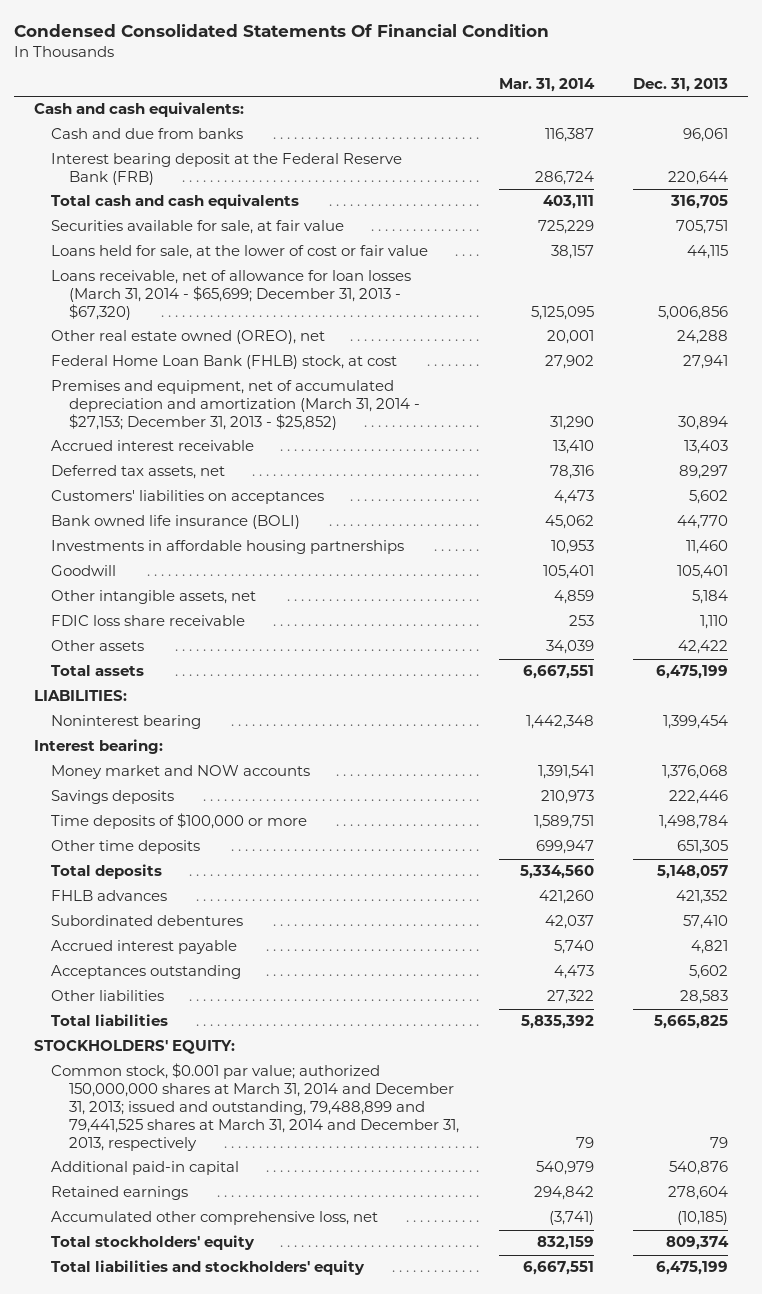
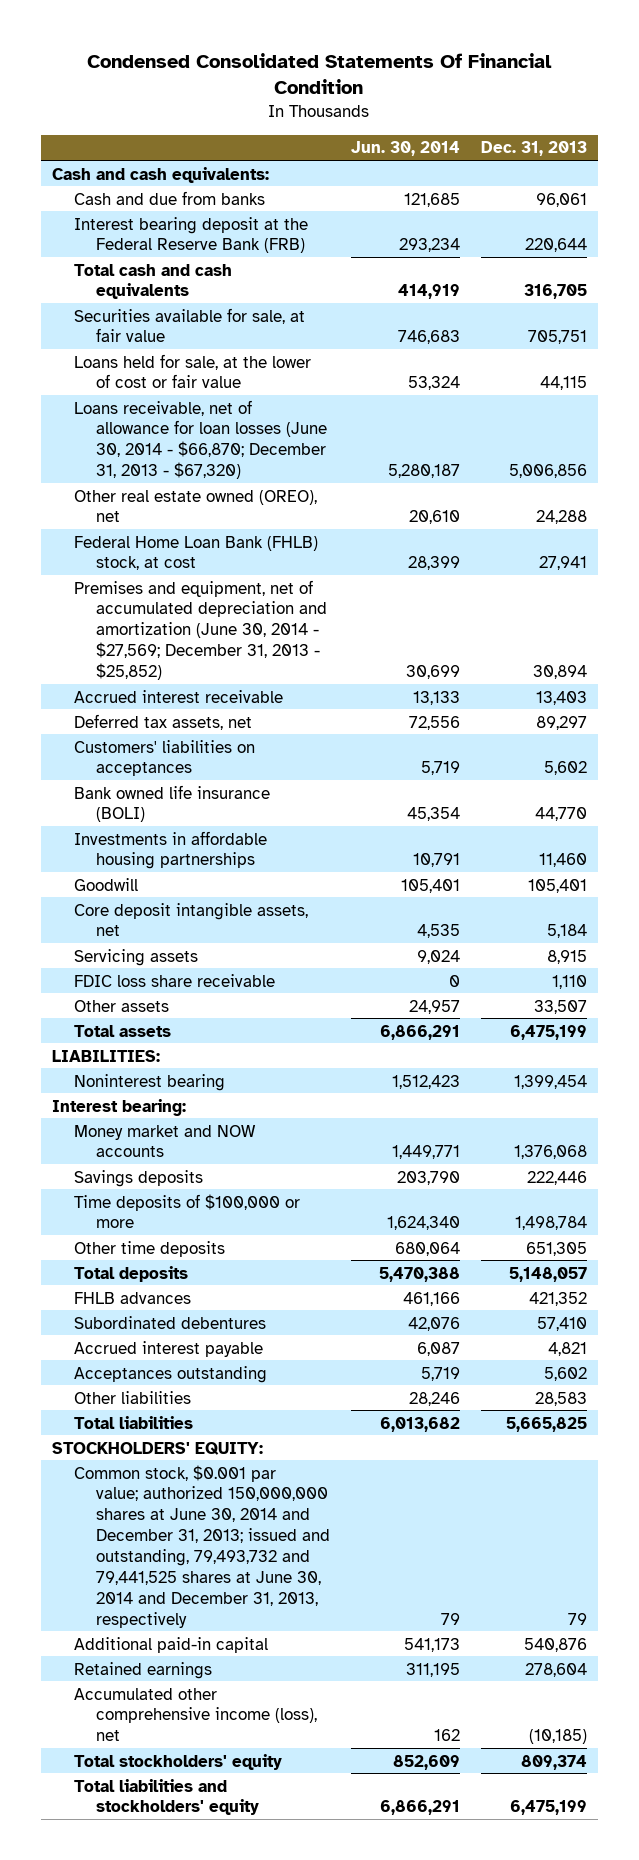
- | Mar. 31, 2014 | Dec. 31, 2013
+ | Jun. 30, 2014 | Dec. 31, 2013
- Loans receivable, net of allowance for loan losses (March 31, 2014 - $65,699; December 31, 2013 - $67,320) | 5,125,095 | 5,006,856
+ Loans receivable, net of allowance for loan losses (June 30, 2014 - $66,870; December 31, 2013 - $67,320) | 5,280,187 | 5,006,856
- Premises and equipment, net of accumulated depreciation and amortization (March 31, 2014 - $27,153; December 31, 2013 - $25,852) | 31,290 | 30,894
+ Premises and equipment, net of accumulated depreciation and amortization (June 30, 2014 - $27,569; December 31, 2013 - $25,852) | 30,699 | 30,894
- Other intangible assets, net | 4,859 | 5,184
+ Core deposit intangible assets, net | 4,535 | 5,184
+ Servicing assets | 9,024 | 8,915
- Other assets | 34,039 | 42,422
+ Other assets | 24,957 | 33,507
- Common stock, $0.001 par value; authorized 150,000,000 shares at March 31, 2014 and December 31, 2013; issued and outstanding, 79,488,899 and 79,441,525 shares at March 31, 2014 and December 31, 2013, respectively | 79 | 79
+ Common stock, $0.001 par value; authorized 150,000,000 shares at June 30, 2014 and December 31, 2013; issued and outstanding, 79,493,732 and 79,441,525 shares at June 30, 2014 and December 31, 2013, respectively | 79 | 79
- Accumulated other comprehensive loss, net | (3,741) | (10,185)
+ Accumulated other comprehensive income (loss), net | 162 | (10,185)

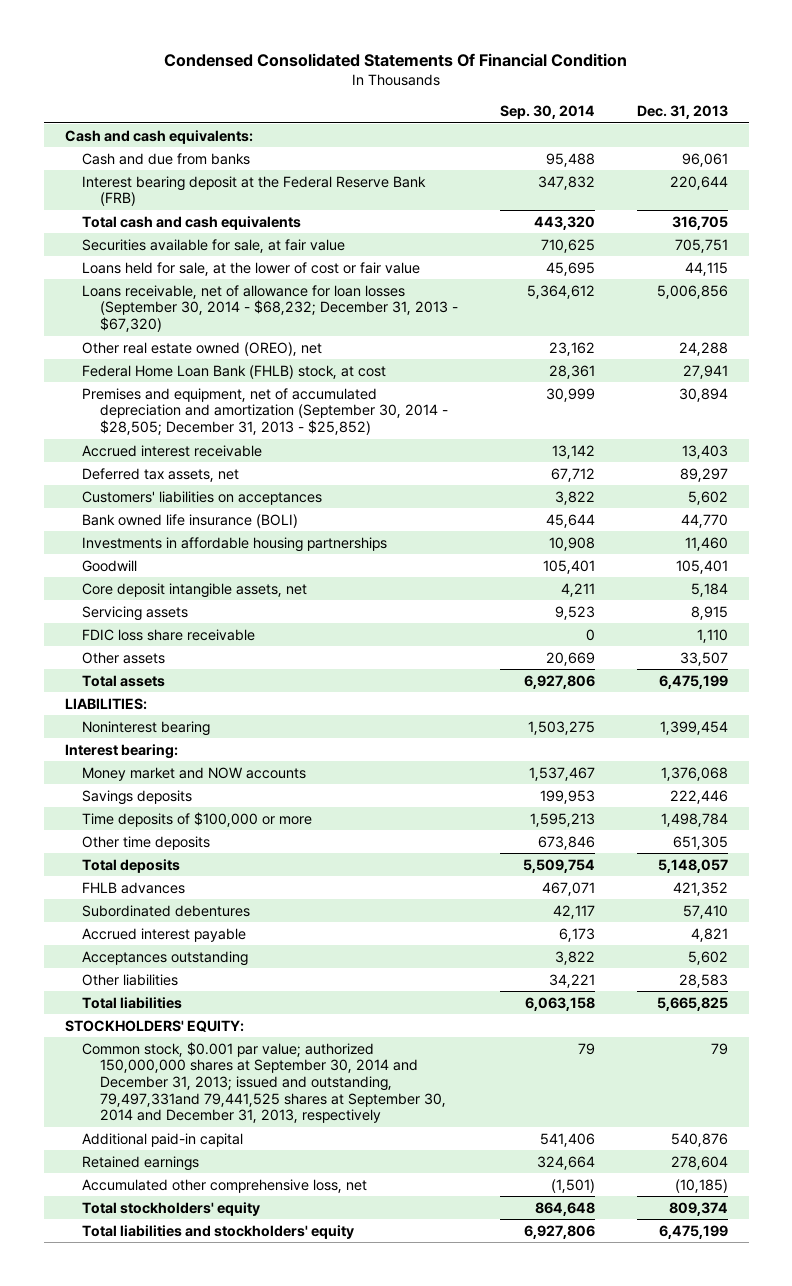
- | Jun. 30, 2014 | Dec. 31, 2013
+ | Sep. 30, 2014 | Dec. 31, 2013
- Loans receivable, net of allowance for loan losses (June 30, 2014 - $66,870; December 31, 2013 - $67,320) | 5,280,187 | 5,006,856
+ Loans receivable, net of allowance for loan losses (September 30, 2014 - $68,232; December 31, 2013 - $67,320) | 5,364,612 | 5,006,856
- Premises and equipment, net of accumulated depreciation and amortization (June 30, 2014 - $27,569; December 31, 2013 - $25,852) | 30,699 | 30,894
+ Premises and equipment, net of accumulated depreciation and amortization (September 30, 2014 - $28,505; December 31, 2013 - $25,852) | 30,999 | 30,894
- Common stock, $0.001 par value; authorized 150,000,000 shares at June 30, 2014 and December 31, 2013; issued and outstanding, 79,493,732 and 79,441,525 shares at June 30, 2014 and December 31, 2013, respectively | 79 | 79
+ Common stock, $0.001 par value; authorized 150,000,000 shares at September 30, 2014 and December 31, 2013; issued and outstanding, 79,497,331and 79,441,525 shares at September 30, 2014 and December 31, 2013, respectively | 79 | 79
- Accumulated other comprehensive income (loss), net | 162 | (10,185)
+ Accumulated other comprehensive loss, net | (1,501) | (10,185)

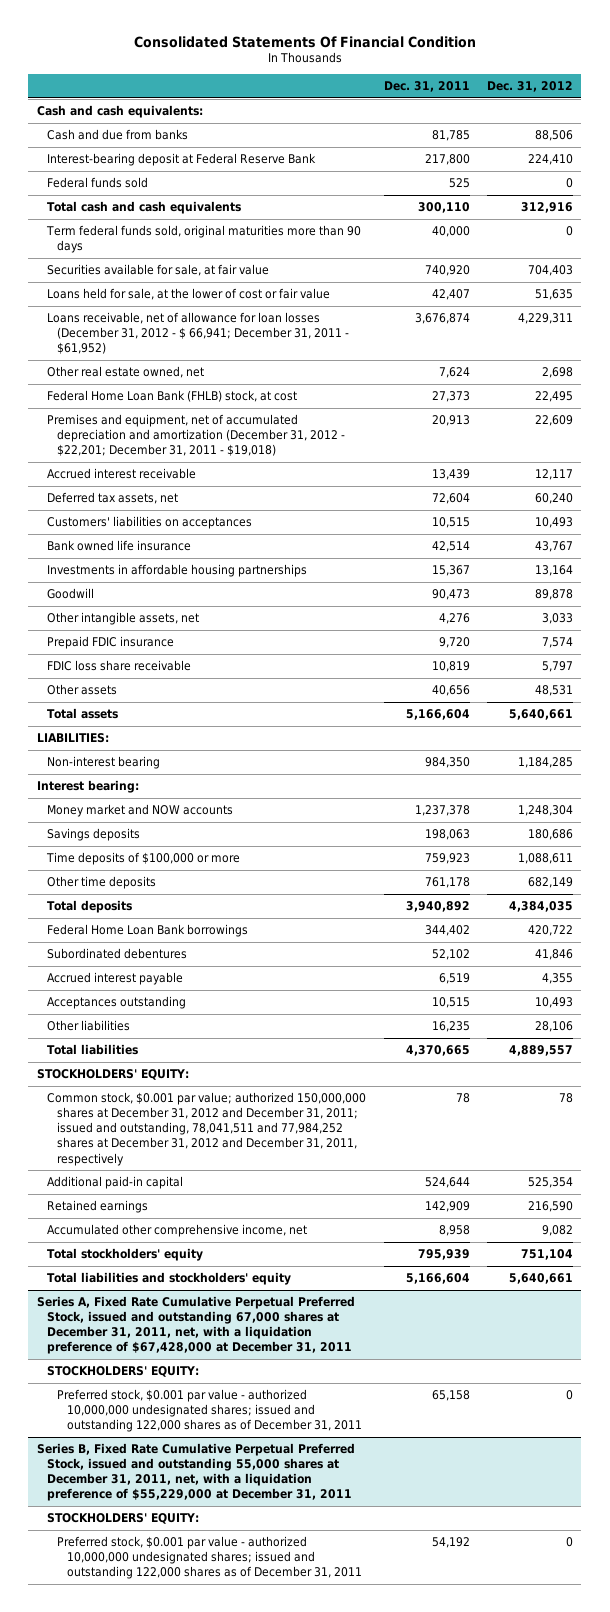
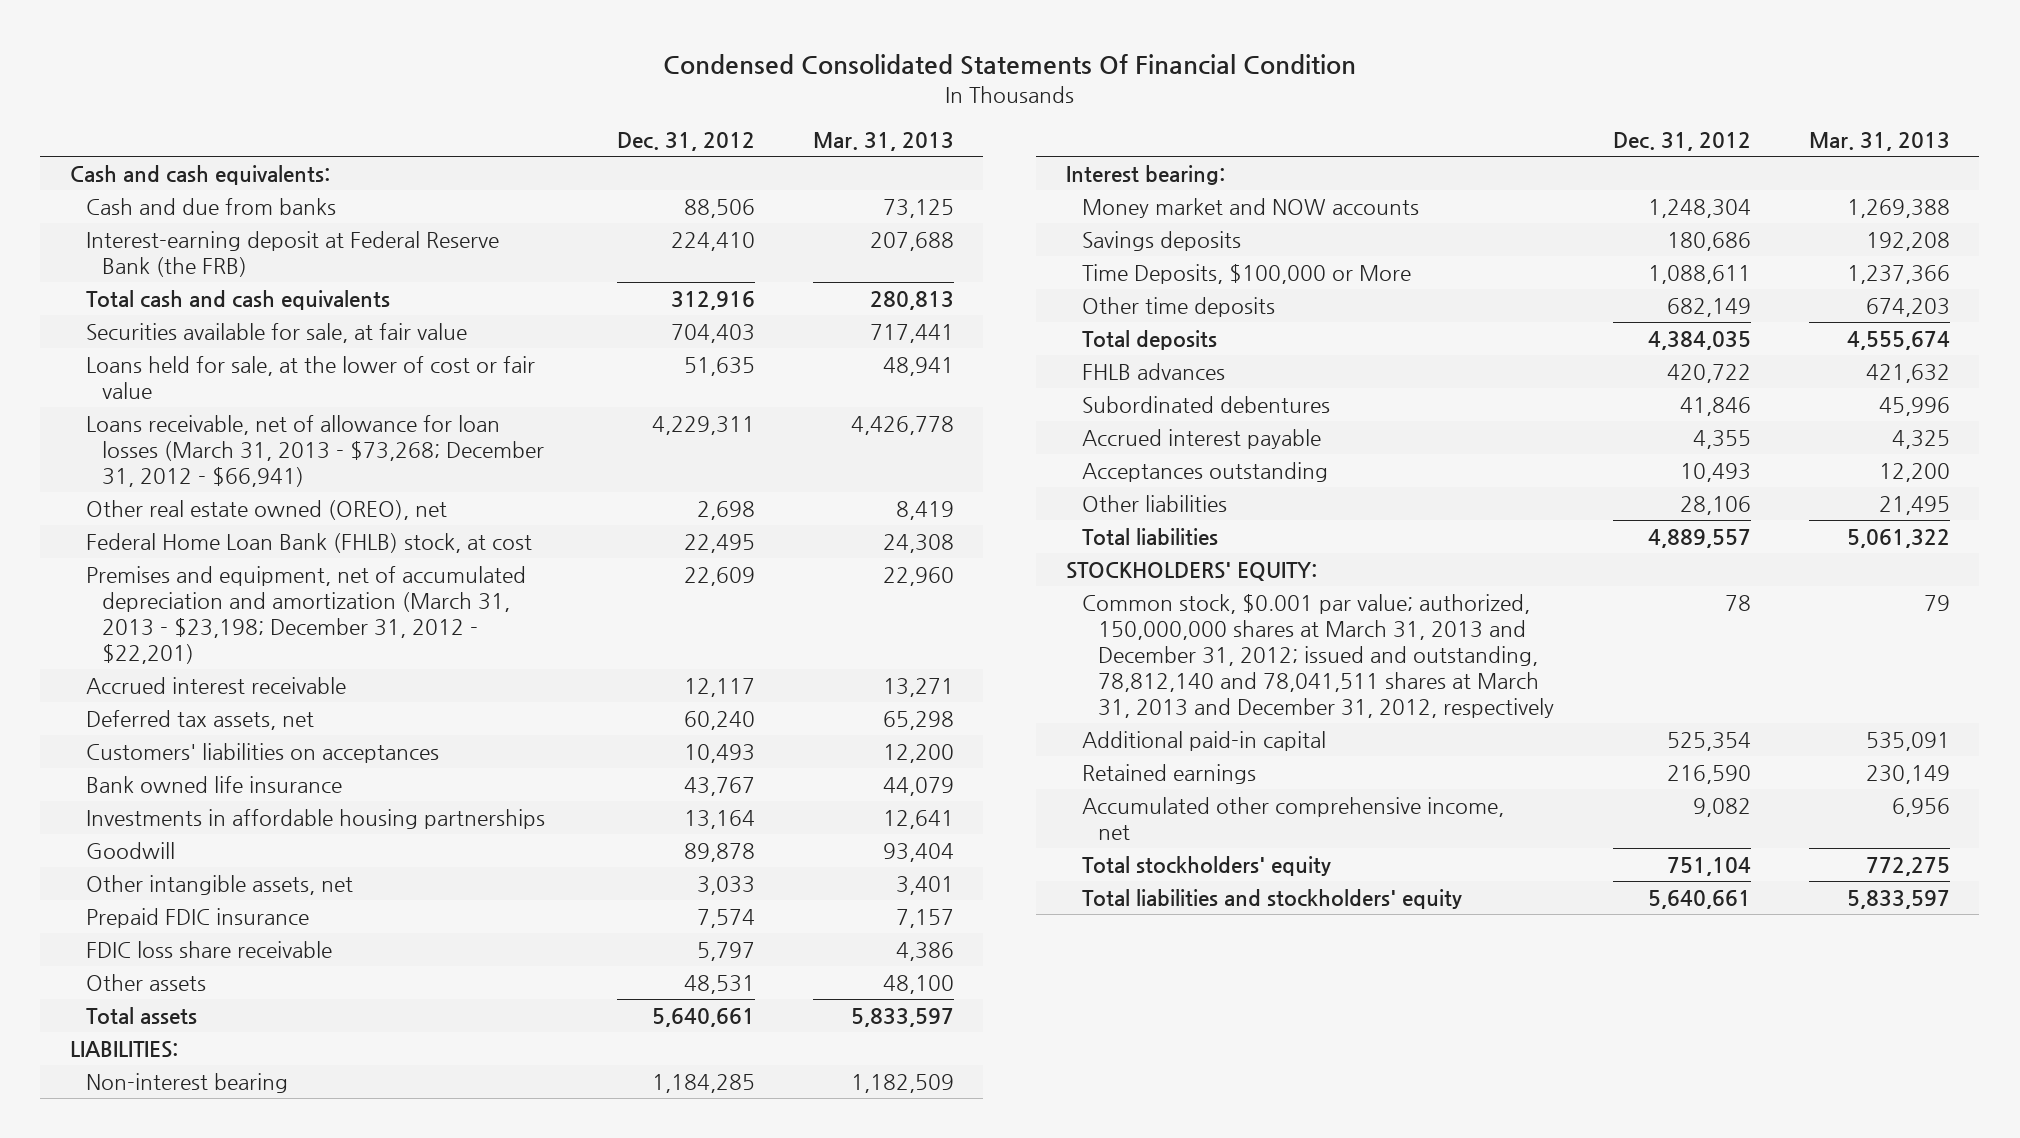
- Consolidated Statements Of Financial Condition
+ Condensed Consolidated Statements Of Financial Condition
- | Dec. 31, 2011 | Dec. 31, 2012
+ | Dec. 31, 2012 | Mar. 31, 2013
- Interest-bearing deposit at Federal Reserve Bank | 217,800 | 224,410
- Federal funds sold | 525 | 0
+ Interest-earning deposit at Federal Reserve Bank (the FRB) | 224,410 | 207,688
- Term federal funds sold, original maturities more than 90 days | 40,000 | 0
- Loans receivable, net of allowance for loan losses (December 31, 2012 - $ 66,941; December 31, 2011 - $61,952) | 3,676,874 | 4,229,311
- Other real estate owned, net | 7,624 | 2,698
+ Loans receivable, net of allowance for loan losses (March 31, 2013 - $73,268; December 31, 2012 - $66,941) | 4,229,311 | 4,426,778
+ Other real estate owned (OREO), net | 2,698 | 8,419
- Premises and equipment, net of accumulated depreciation and amortization (December 31, 2012 - $22,201; December 31, 2011 - $19,018) | 20,913 | 22,609
+ Premises and equipment, net of accumulated depreciation and amortization (March 31, 2013 - $23,198; December 31, 2012 - $22,201) | 22,609 | 22,960
- Time deposits of $100,000 or more | 759,923 | 1,088,611
+ Time Deposits, $100,000 or More | 1,088,611 | 1,237,366
- Federal Home Loan Bank borrowings | 344,402 | 420,722
+ FHLB advances | 420,722 | 421,632
- Common stock, $0.001 par value; authorized 150,000,000 shares at December 31, 2012 and December 31, 2011; issued and outstanding, 78,041,511 and 77,984,252 shares at December 31, 2012 and December 31, 2011, respectively | 78 | 78
+ Common stock, $0.001 par value; authorized, 150,000,000 shares at March 31, 2013 and December 31, 2012; issued and outstanding, 78,812,140 and 78,041,511 shares at March 31, 2013 and December 31, 2012, respectively | 78 | 79
- Series A, Fixed Rate Cumulative Perpetual Preferred Stock, issued and outstanding 67,000 shares at December 31, 2011, net, with a liquidation preference of $67,428,000 at December 31, 2011
- STOCKHOLDERS' EQUITY:
- Preferred stock, $0.001 par value - authorized 10,000,000 undesignated shares; issued and outstanding 122,000 shares as of December 31, 2011 | 65,158 | 0
- Series B, Fixed Rate Cumulative Perpetual Preferred Stock, issued and outstanding 55,000 shares at December 31, 2011, net, with a liquidation preference of $55,229,000 at December 31, 2011
- STOCKHOLDERS' EQUITY:
- Preferred stock, $0.001 par value - authorized 10,000,000 undesignated shares; issued and outstanding 122,000 shares as of December 31, 2011 | 54,192 | 0

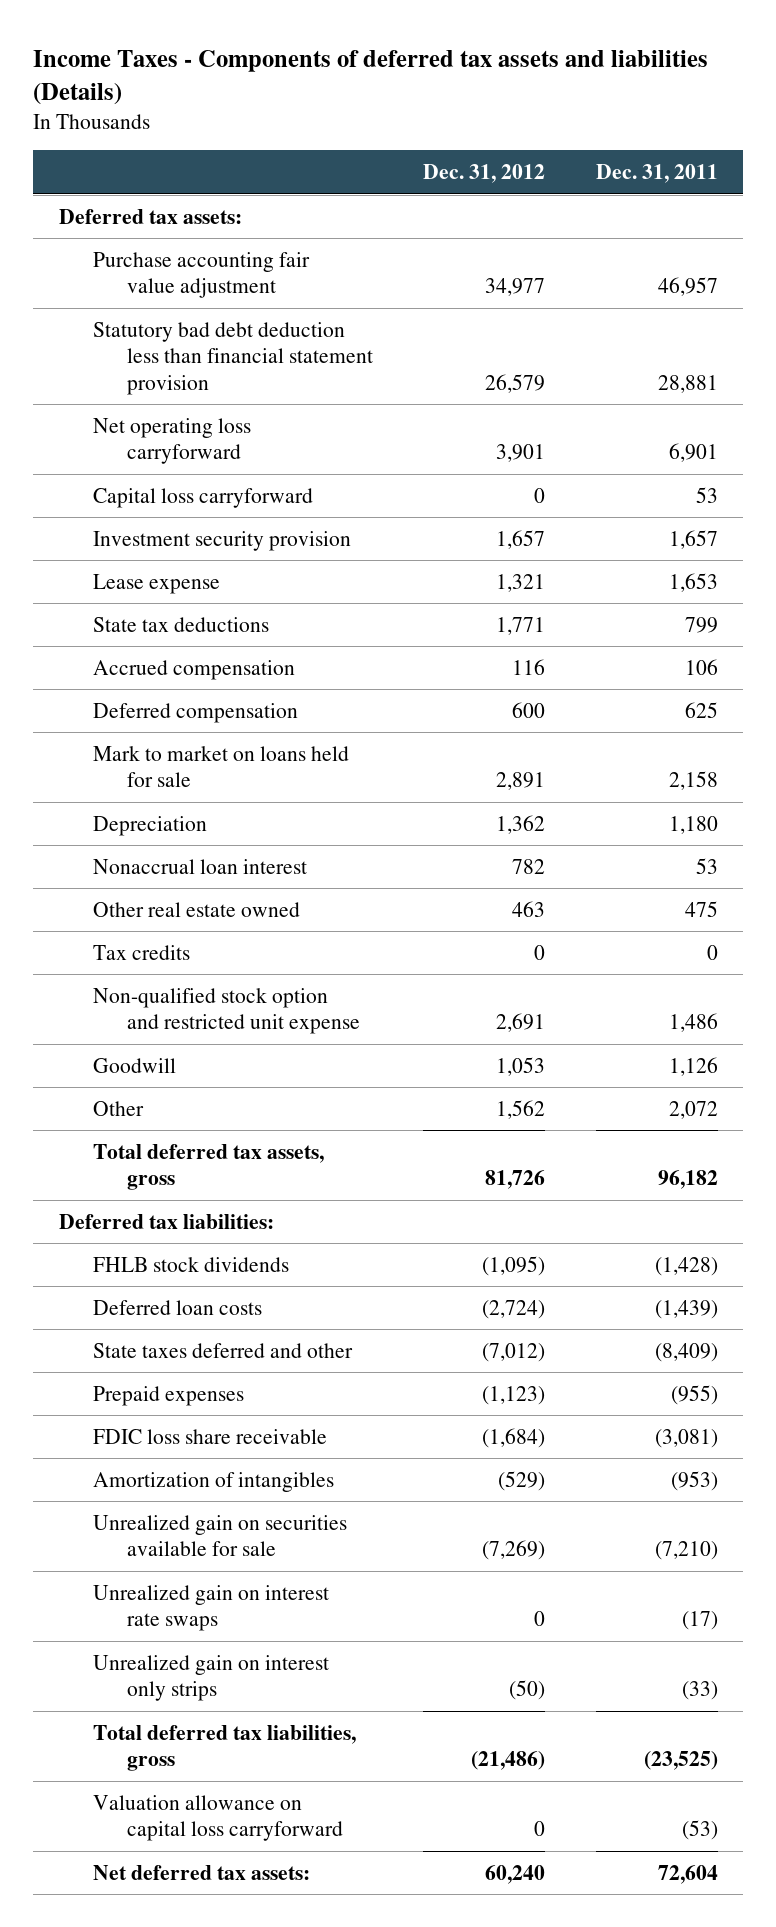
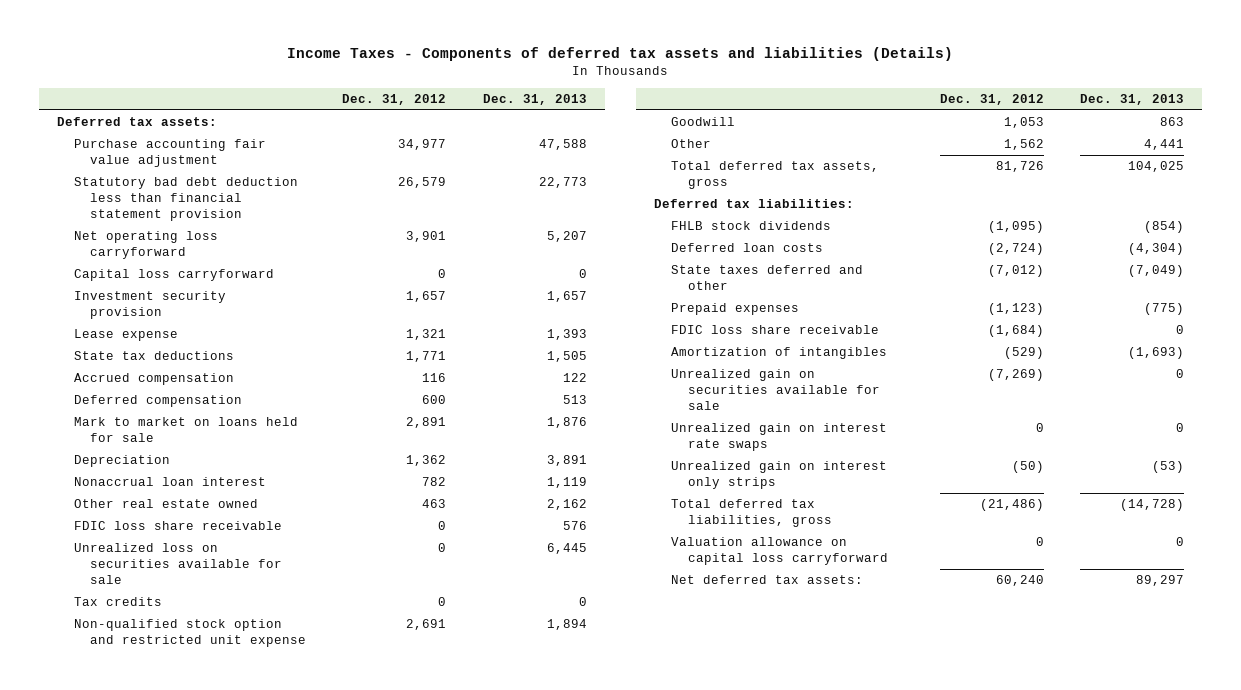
- | Dec. 31, 2012 | Dec. 31, 2011
+ | Dec. 31, 2012 | Dec. 31, 2013
+ FDIC loss share receivable | 0 | 576
+ Unrealized loss on securities available for sale | 0 | 6,445

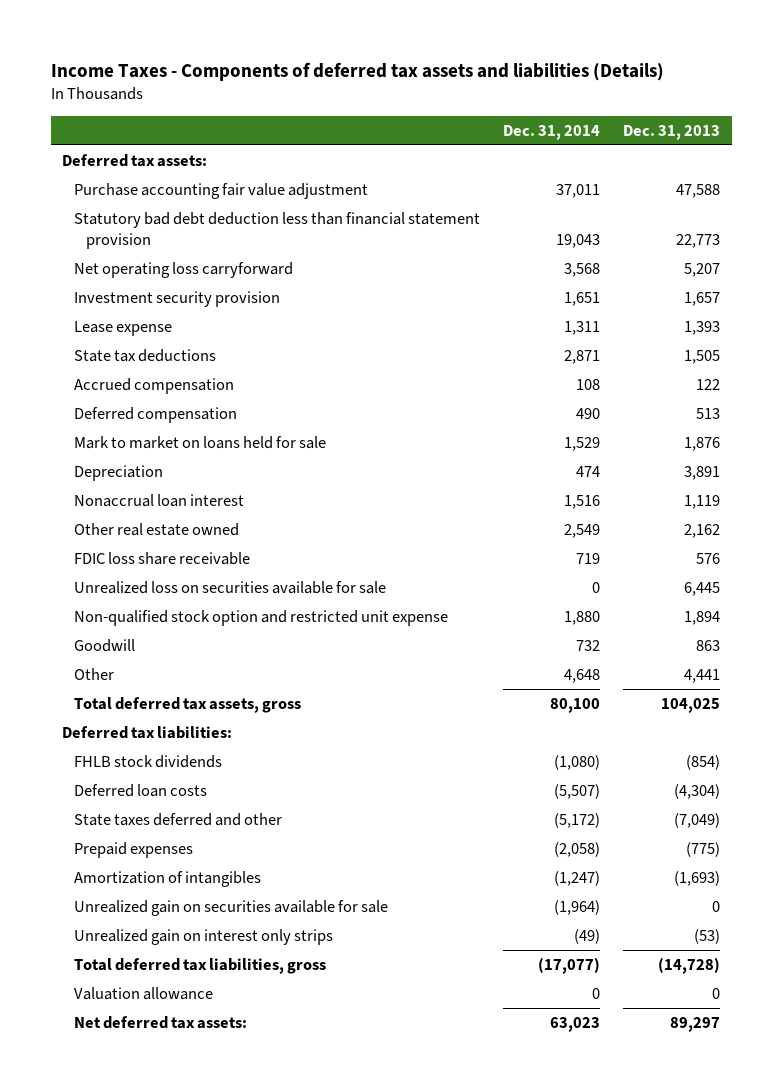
- | Dec. 31, 2012 | Dec. 31, 2013
+ | Dec. 31, 2014 | Dec. 31, 2013
- Capital loss carryforward | 0 | 0
- Tax credits | 0 | 0
- FDIC loss share receivable | (1,684) | 0
- Unrealized gain on interest rate swaps | 0 | 0
- Valuation allowance on capital loss carryforward | 0 | 0
+ Valuation allowance | 0 | 0

